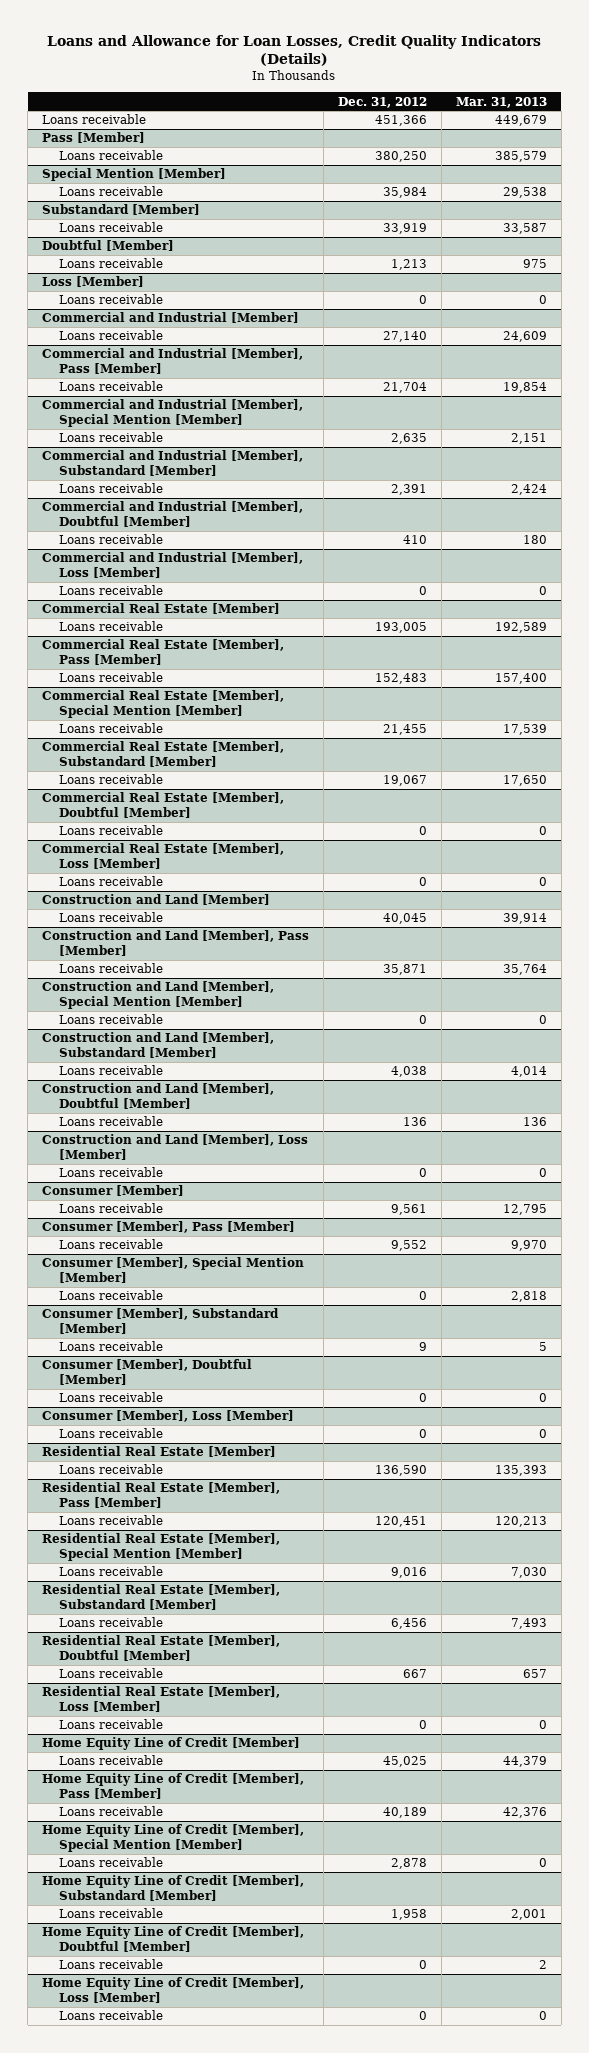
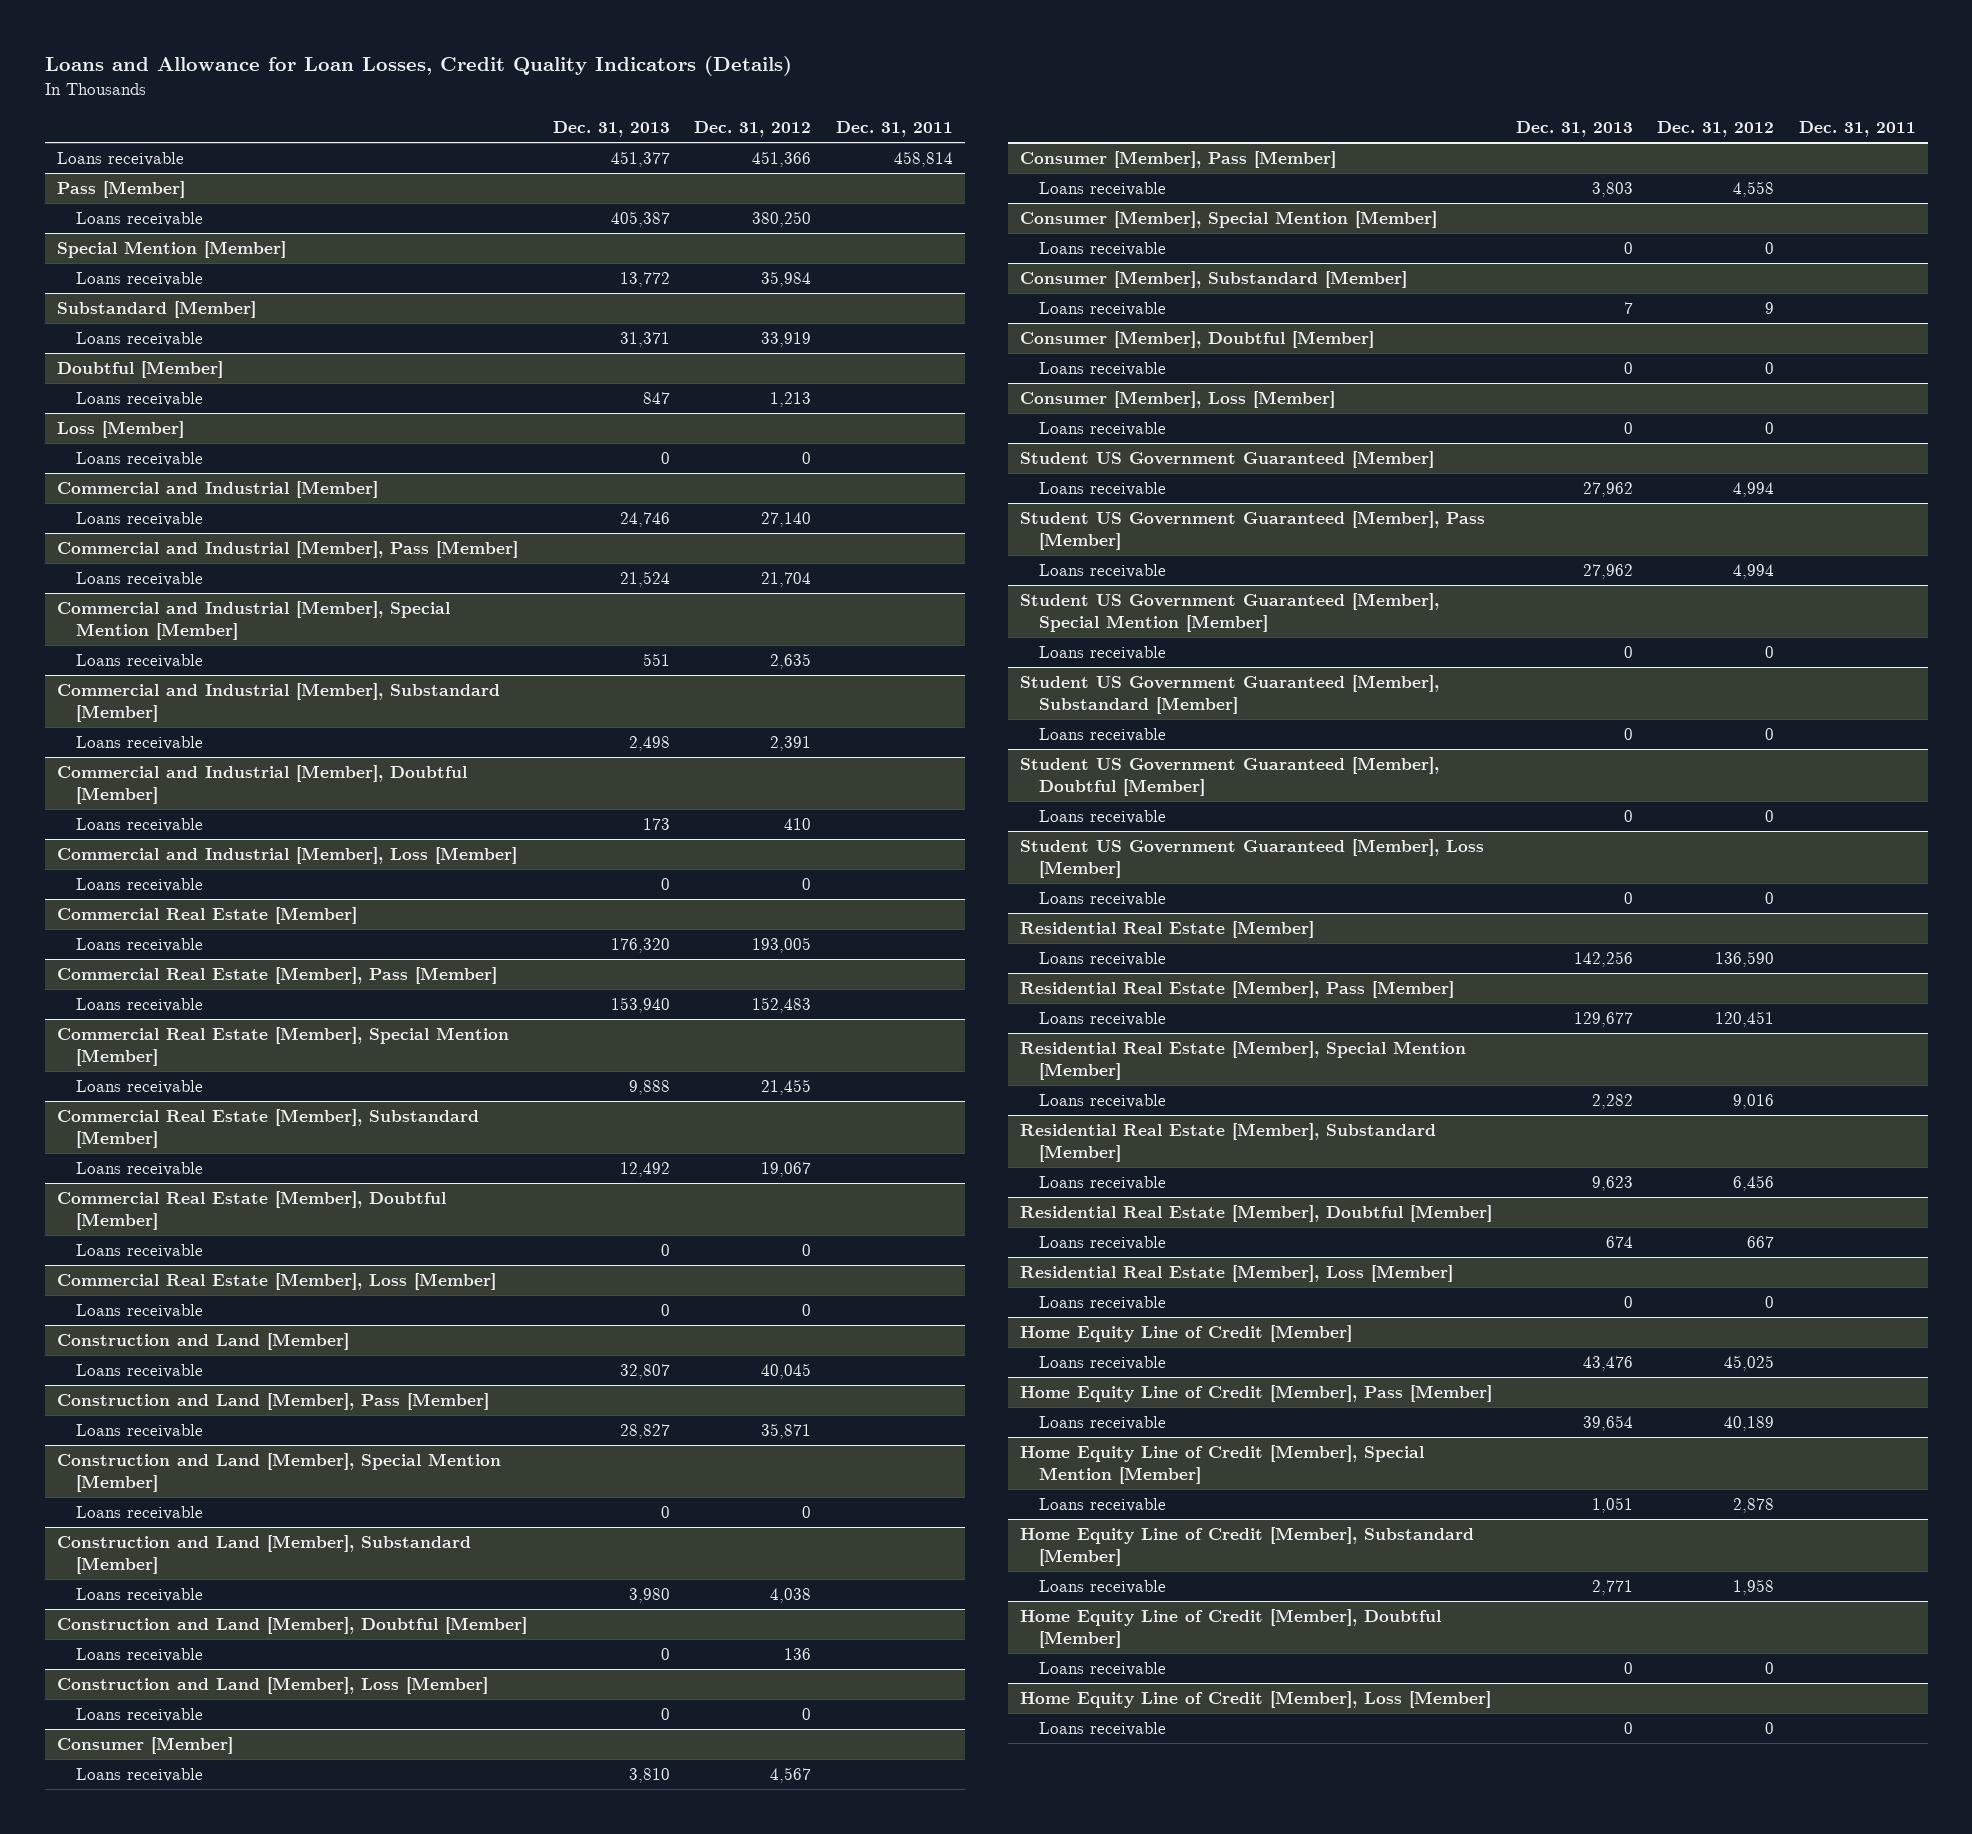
- | Dec. 31, 2012 | Mar. 31, 2013
+ | Dec. 31, 2013 | Dec. 31, 2012 | Dec. 31, 2011
@ Consumer [Member]
- Loans receivable | 9,561 | 12,795
+ Loans receivable | 3,810 | 4,567 |
@ Consumer [Member], Pass [Member]
- Loans receivable | 9,552 | 9,970
+ Loans receivable | 3,803 | 4,558 |
+ Student US Government Guaranteed [Member]
+ Loans receivable | 27,962 | 4,994 |
+ Student US Government Guaranteed [Member], Pass [Member]
+ Loans receivable | 27,962 | 4,994 |
+ Student US Government Guaranteed [Member], Special Mention [Member]
+ Loans receivable | 0 | 0 |
+ Student US Government Guaranteed [Member], Substandard [Member]
+ Loans receivable | 0 | 0 |
+ Student US Government Guaranteed [Member], Doubtful [Member]
+ Loans receivable | 0 | 0 |
+ Student US Government Guaranteed [Member], Loss [Member]
+ Loans receivable | 0 | 0 |

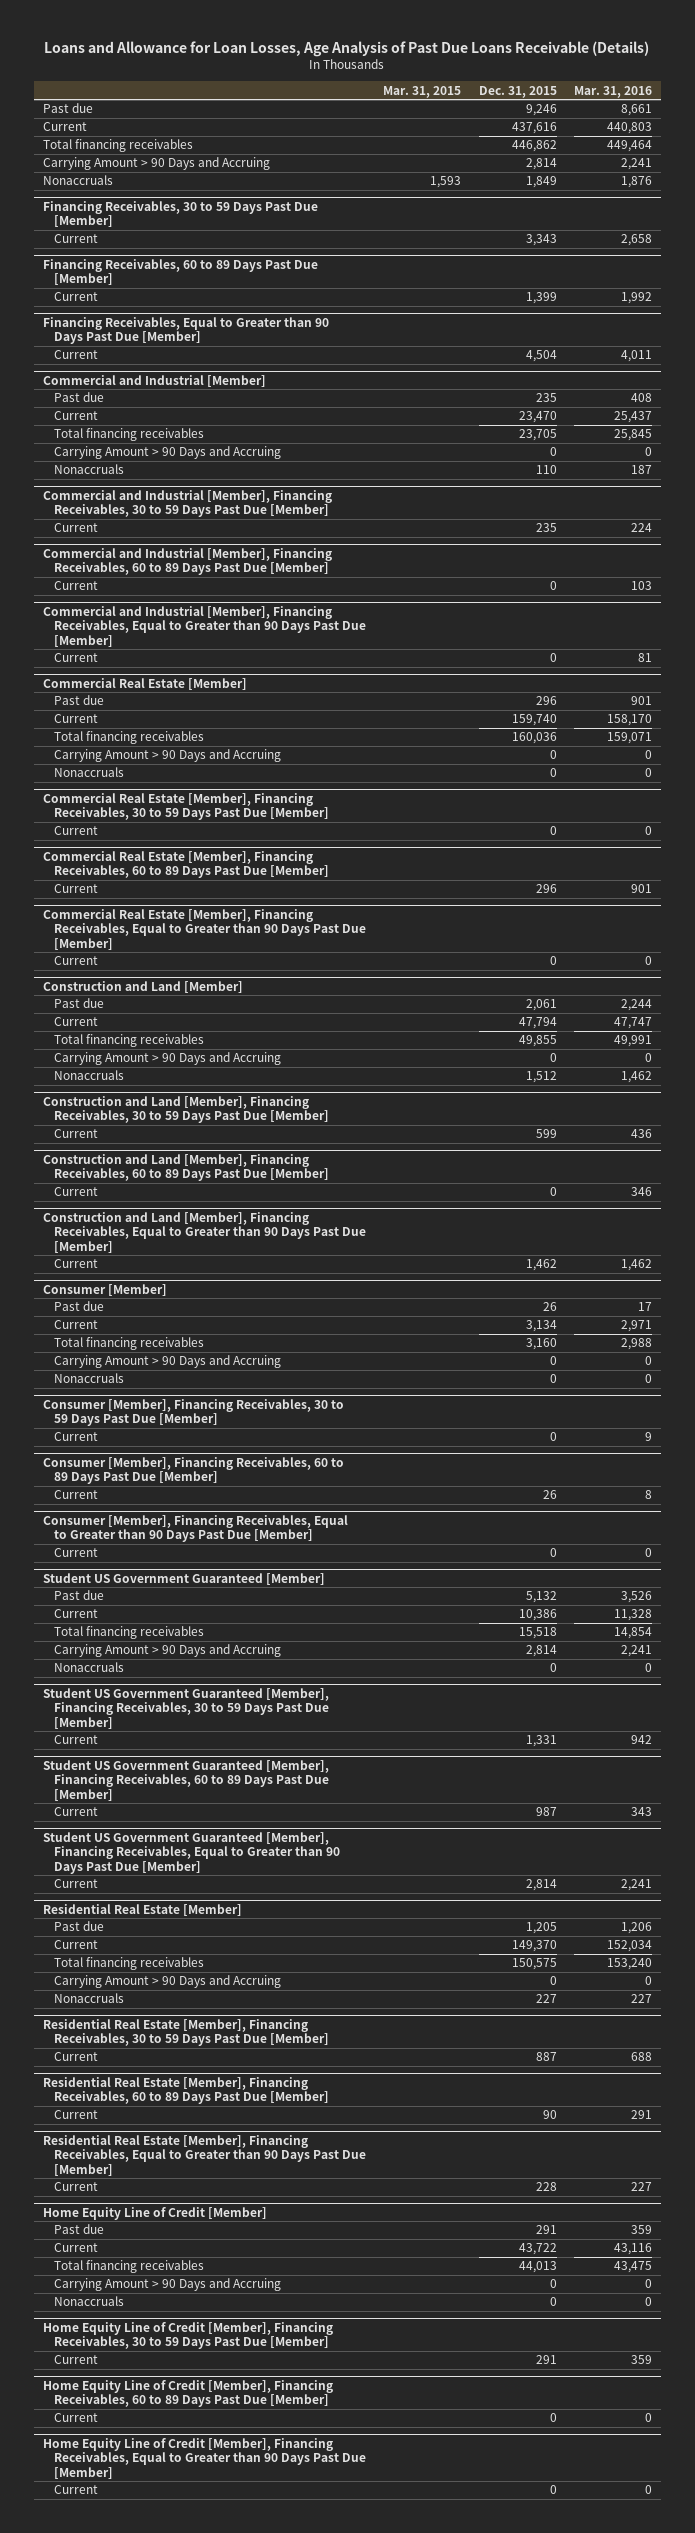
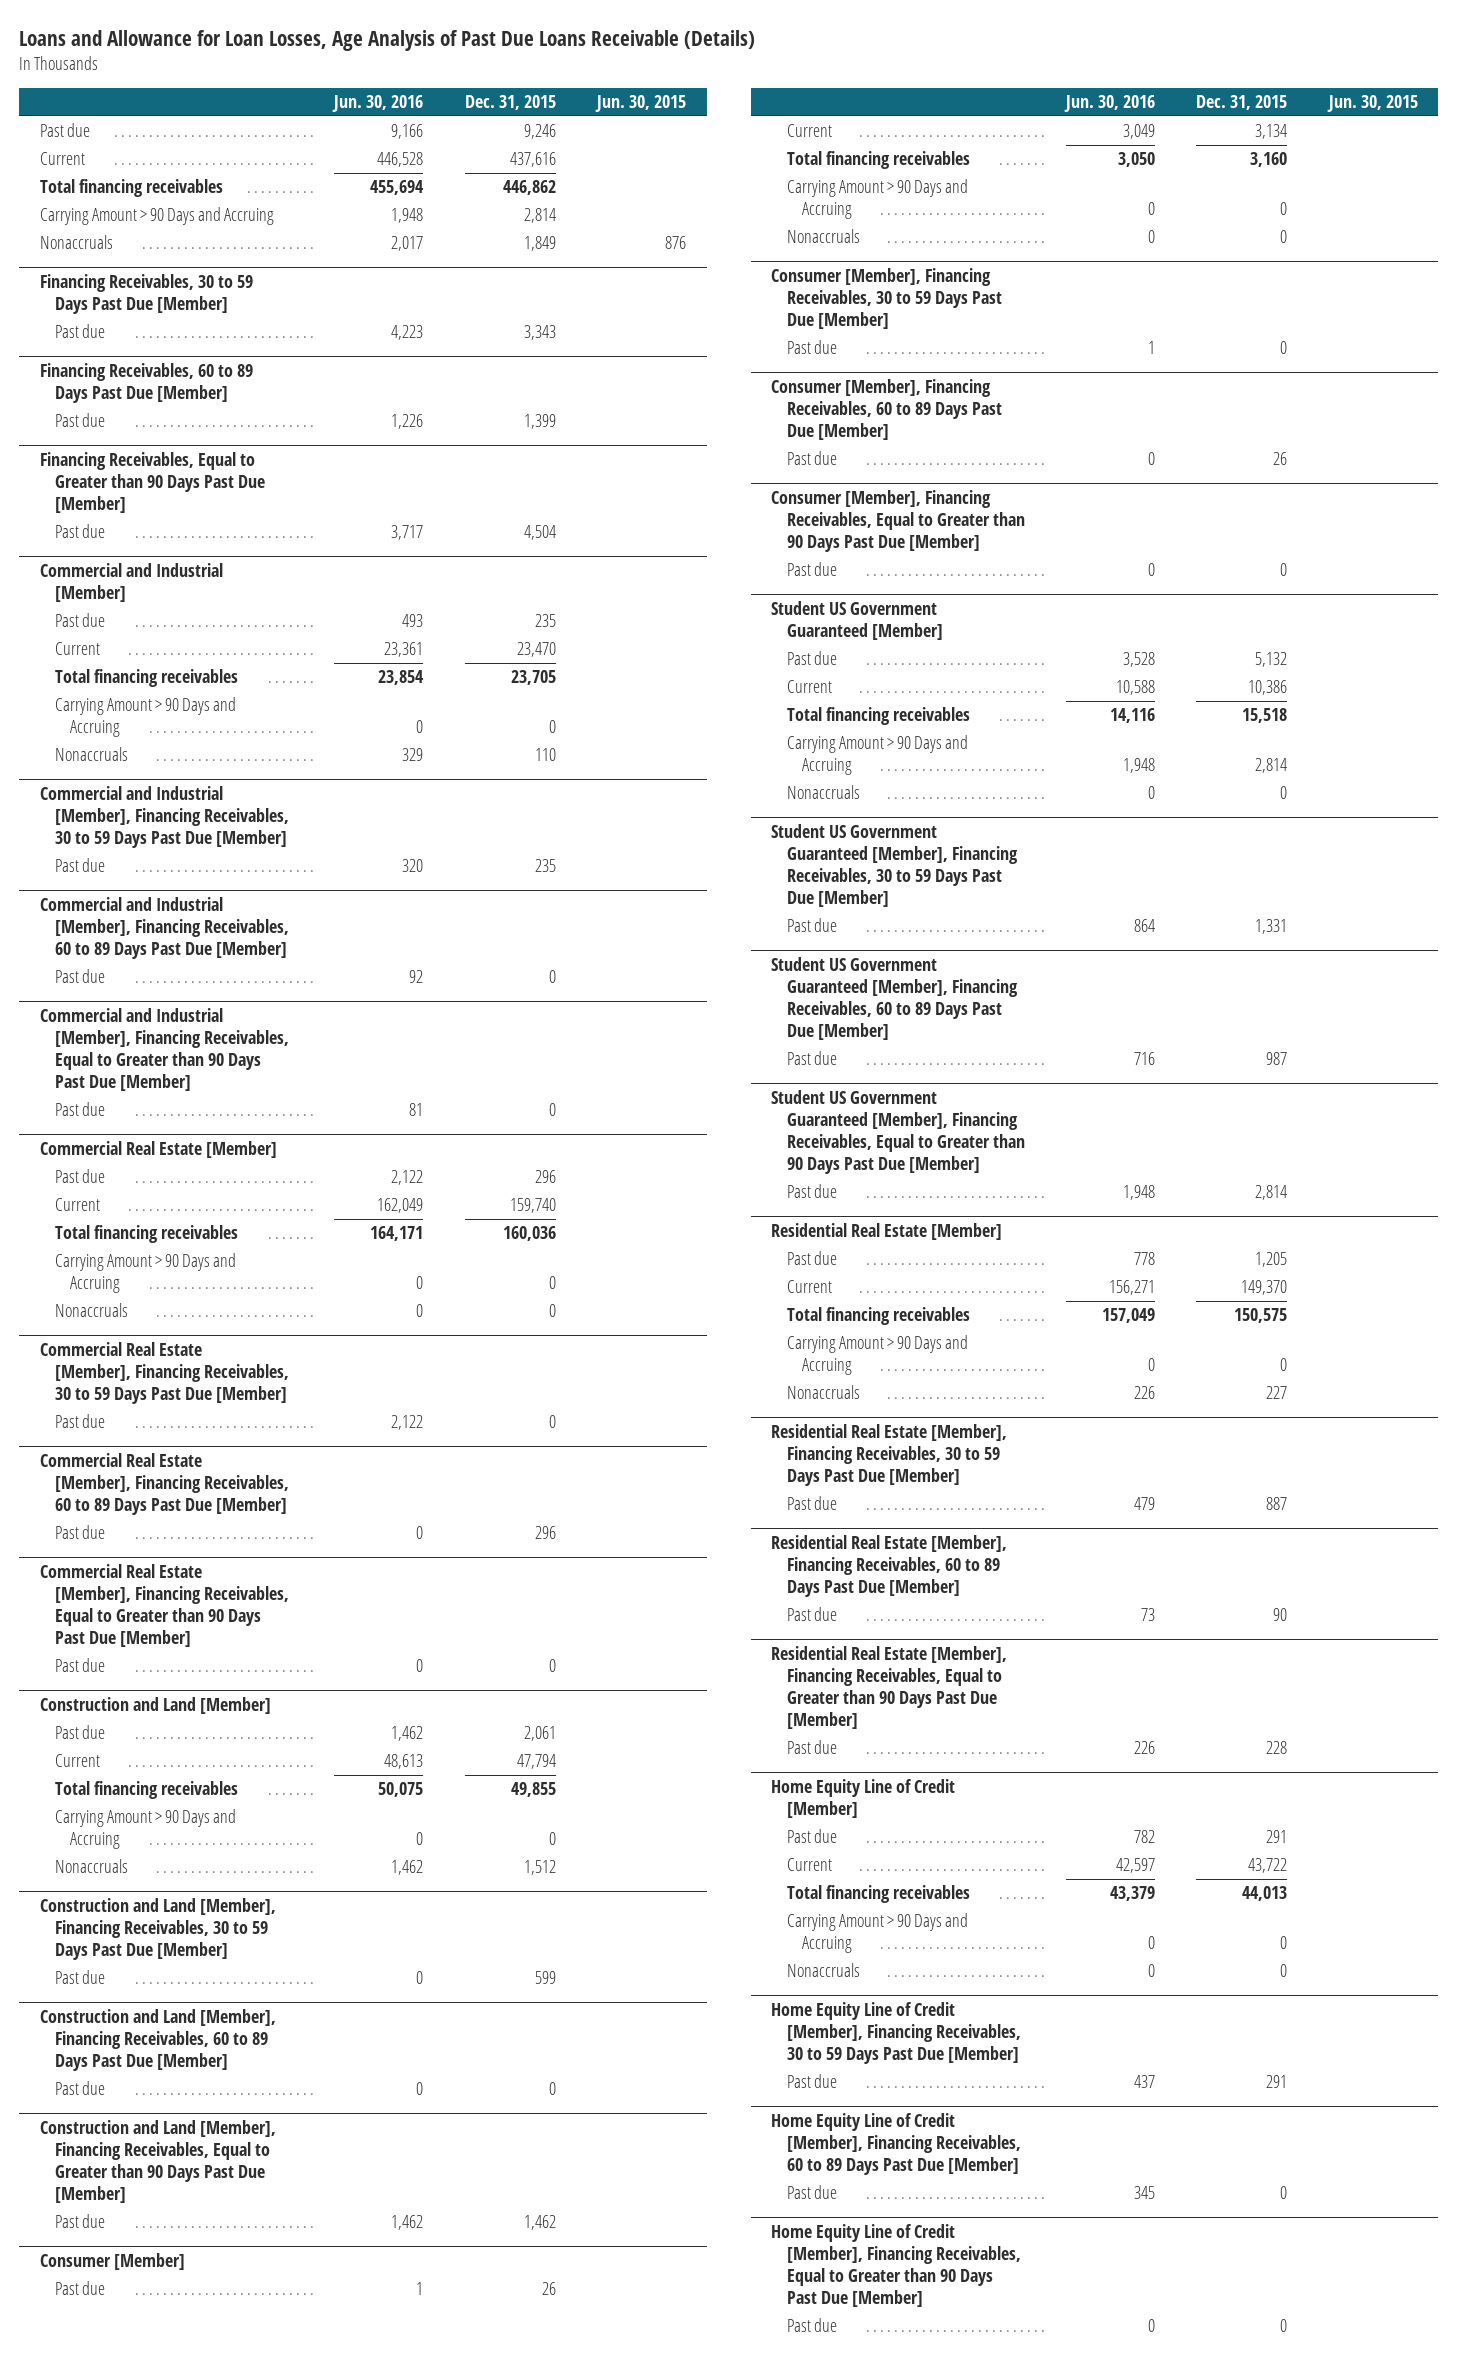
- | Mar. 31, 2015 | Dec. 31, 2015 | Mar. 31, 2016
+ | Jun. 30, 2016 | Dec. 31, 2015 | Jun. 30, 2015
@ Financing Receivables, 30 to 59 Days Past Due [Member]
- Current | | 3,343 | 2,658
+ Past due | 4,223 | 3,343 |
@ Financing Receivables, 60 to 89 Days Past Due [Member]
- Current | | 1,399 | 1,992
+ Past due | 1,226 | 1,399 |
@ Financing Receivables, Equal to Greater than 90 Days Past Due [Member]
- Current | | 4,504 | 4,011
+ Past due | 3,717 | 4,504 |
@ Commercial and Industrial [Member], Financing Receivables, 30 to 59 Days Past Due [Member]
- Current | | 235 | 224
+ Past due | 320 | 235 |
@ Commercial and Industrial [Member], Financing Receivables, 60 to 89 Days Past Due [Member]
- Current | | 0 | 103
+ Past due | 92 | 0 |
@ Commercial and Industrial [Member], Financing Receivables, Equal to Greater than 90 Days Past Due [Member]
- Current | | 0 | 81
+ Past due | 81 | 0 |
@ Commercial Real Estate [Member], Financing Receivables, 30 to 59 Days Past Due [Member]
- Current | | 0 | 0
+ Past due | 2,122 | 0 |
@ Commercial Real Estate [Member], Financing Receivables, 60 to 89 Days Past Due [Member]
- Current | | 296 | 901
+ Past due | 0 | 296 |
@ Commercial Real Estate [Member], Financing Receivables, Equal to Greater than 90 Days Past Due [Member]
- Current | | 0 | 0
+ Past due | 0 | 0 |
@ Construction and Land [Member], Financing Receivables, 30 to 59 Days Past Due [Member]
- Current | | 599 | 436
+ Past due | 0 | 599 |
@ Construction and Land [Member], Financing Receivables, 60 to 89 Days Past Due [Member]
- Current | | 0 | 346
+ Past due | 0 | 0 |
@ Construction and Land [Member], Financing Receivables, Equal to Greater than 90 Days Past Due [Member]
- Current | | 1,462 | 1,462
+ Past due | 1,462 | 1,462 |
@ Consumer [Member], Financing Receivables, 30 to 59 Days Past Due [Member]
- Current | | 0 | 9
+ Past due | 1 | 0 |
@ Consumer [Member], Financing Receivables, 60 to 89 Days Past Due [Member]
- Current | | 26 | 8
+ Past due | 0 | 26 |
@ Consumer [Member], Financing Receivables, Equal to Greater than 90 Days Past Due [Member]
- Current | | 0 | 0
+ Past due | 0 | 0 |
@ Student US Government Guaranteed [Member], Financing Receivables, 30 to 59 Days Past Due [Member]
- Current | | 1,331 | 942
+ Past due | 864 | 1,331 |
@ Student US Government Guaranteed [Member], Financing Receivables, 60 to 89 Days Past Due [Member]
- Current | | 987 | 343
+ Past due | 716 | 987 |
@ Student US Government Guaranteed [Member], Financing Receivables, Equal to Greater than 90 Days Past Due [Member]
- Current | | 2,814 | 2,241
+ Past due | 1,948 | 2,814 |
@ Residential Real Estate [Member], Financing Receivables, 30 to 59 Days Past Due [Member]
- Current | | 887 | 688
+ Past due | 479 | 887 |
@ Residential Real Estate [Member], Financing Receivables, 60 to 89 Days Past Due [Member]
- Current | | 90 | 291
+ Past due | 73 | 90 |
@ Residential Real Estate [Member], Financing Receivables, Equal to Greater than 90 Days Past Due [Member]
- Current | | 228 | 227
+ Past due | 226 | 228 |
@ Home Equity Line of Credit [Member], Financing Receivables, 30 to 59 Days Past Due [Member]
- Current | | 291 | 359
+ Past due | 437 | 291 |
@ Home Equity Line of Credit [Member], Financing Receivables, 60 to 89 Days Past Due [Member]
- Current | | 0 | 0
+ Past due | 345 | 0 |
@ Home Equity Line of Credit [Member], Financing Receivables, Equal to Greater than 90 Days Past Due [Member]
- Current | | 0 | 0
+ Past due | 0 | 0 |

